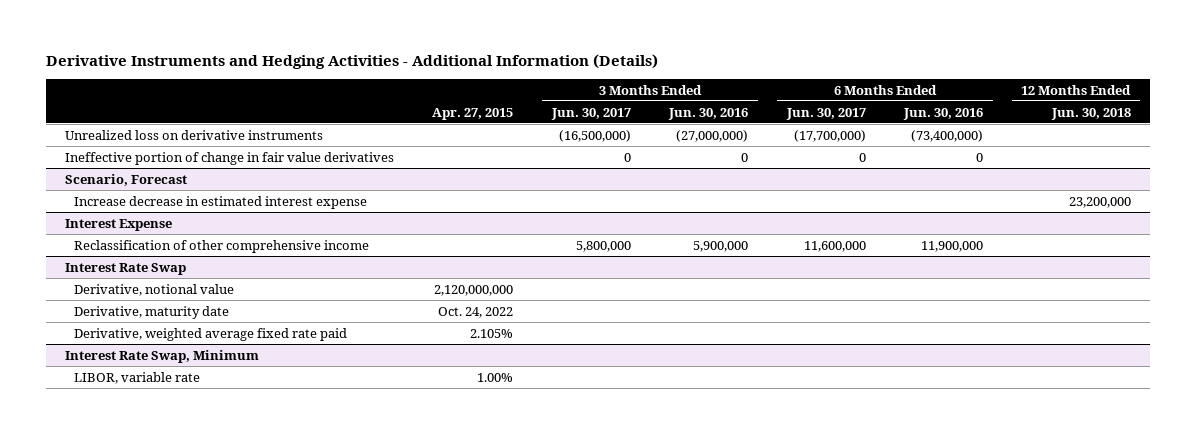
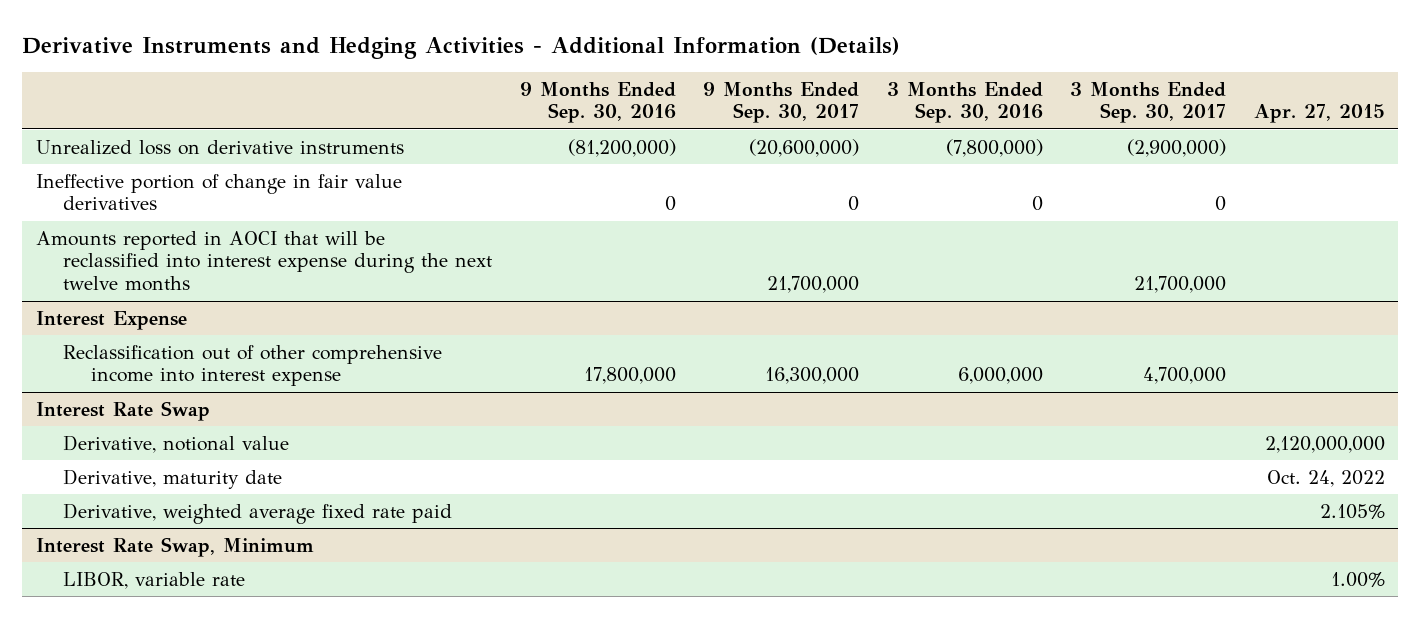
- | Apr. 27, 2015 | 3 Months Ended Jun. 30, 2017 | 3 Months Ended Jun. 30, 2016 | 6 Months Ended Jun. 30, 2017 | 6 Months Ended Jun. 30, 2016 | 12 Months Ended Jun. 30, 2018
+ | 9 Months Ended Sep. 30, 2016 | 9 Months Ended Sep. 30, 2017 | 3 Months Ended Sep. 30, 2016 | 3 Months Ended Sep. 30, 2017 | Apr. 27, 2015
- Scenario, Forecast
- Increase decrease in estimated interest expense | | | | | | 23,200,000
+ Amounts reported in AOCI that will be reclassified into interest expense during the next twelve months | | 21,700,000 | | 21,700,000 |
@ Interest Expense
- Reclassification of other comprehensive income | | 5,800,000 | 5,900,000 | 11,600,000 | 11,900,000 |
+ Reclassification out of other comprehensive income into interest expense | 17,800,000 | 16,300,000 | 6,000,000 | 4,700,000 |

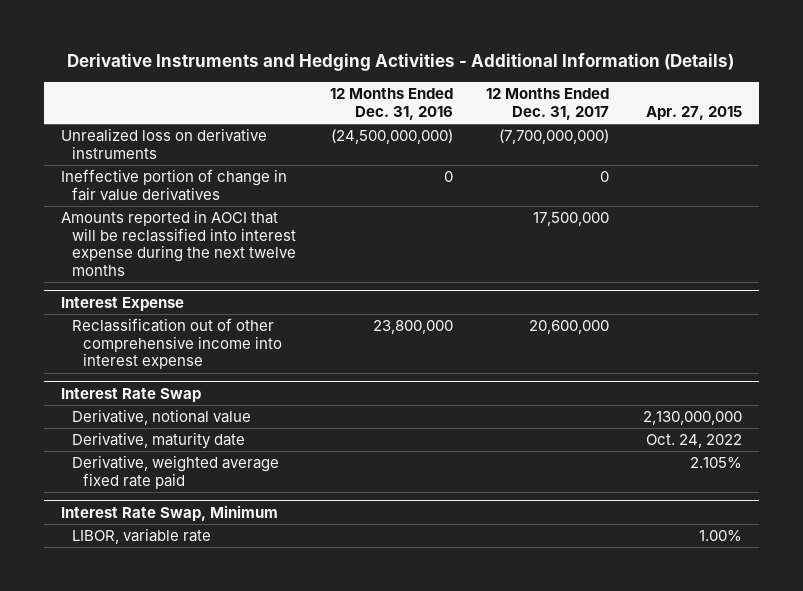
- | 9 Months Ended Sep. 30, 2016 | 9 Months Ended Sep. 30, 2017 | 3 Months Ended Sep. 30, 2016 | 3 Months Ended Sep. 30, 2017 | Apr. 27, 2015
+ | 12 Months Ended Dec. 31, 2016 | 12 Months Ended Dec. 31, 2017 | Apr. 27, 2015
@ Interest Rate Swap
- Derivative, notional value | | | | | 2,120,000,000
+ Derivative, notional value | | | 2,130,000,000

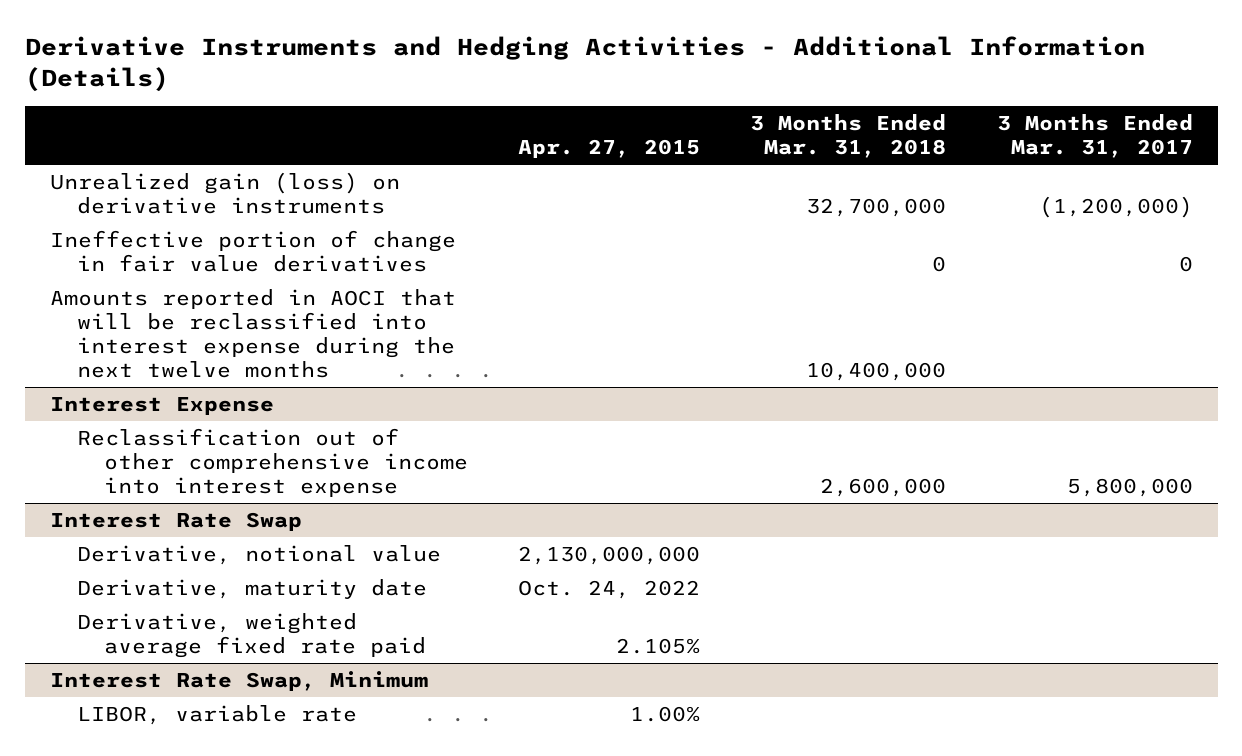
- | 12 Months Ended Dec. 31, 2016 | 12 Months Ended Dec. 31, 2017 | Apr. 27, 2015
+ | Apr. 27, 2015 | 3 Months Ended Mar. 31, 2018 | 3 Months Ended Mar. 31, 2017
- Unrealized loss on derivative instruments | (24,500,000,000) | (7,700,000,000) |
+ Unrealized gain (loss) on derivative instruments | | 32,700,000 | (1,200,000)

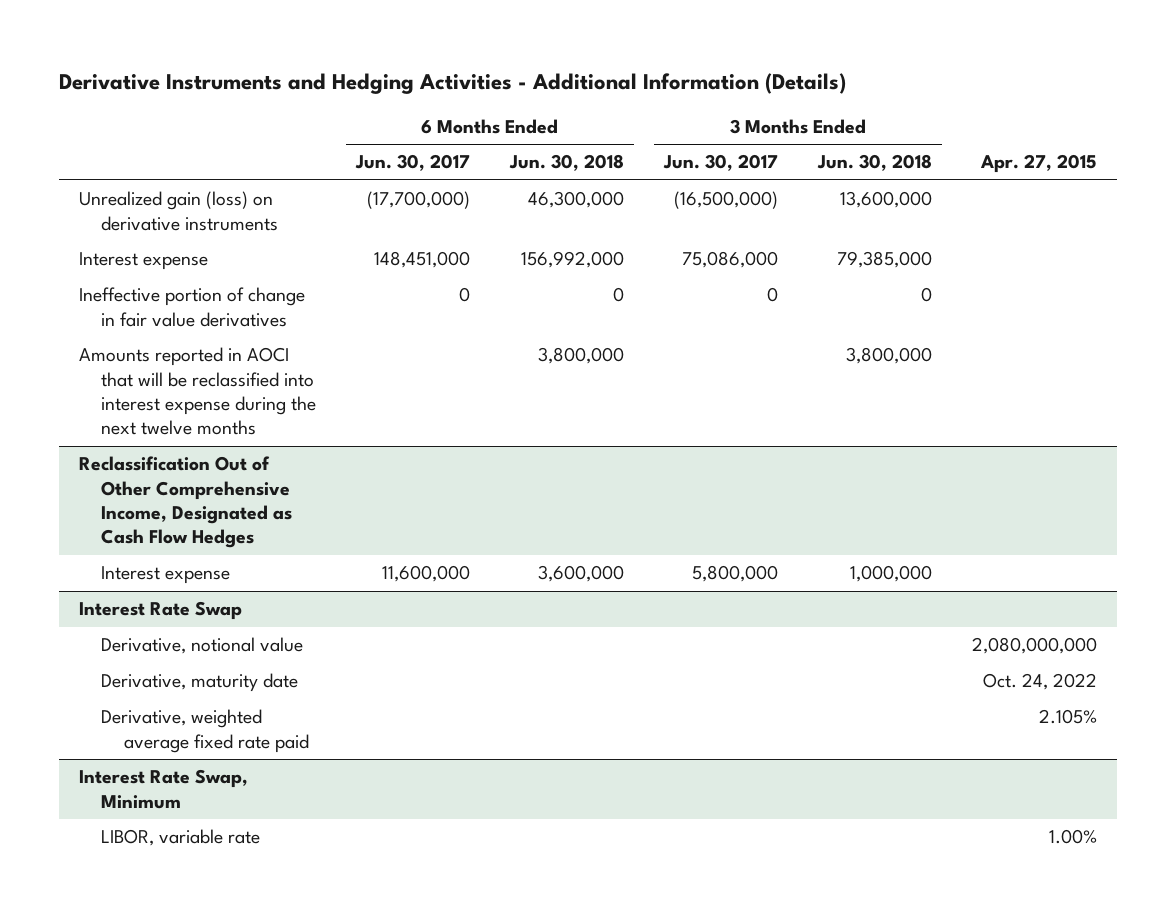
- | Apr. 27, 2015 | 3 Months Ended Mar. 31, 2018 | 3 Months Ended Mar. 31, 2017
+ | 6 Months Ended Jun. 30, 2017 | 6 Months Ended Jun. 30, 2018 | 3 Months Ended Jun. 30, 2017 | 3 Months Ended Jun. 30, 2018 | Apr. 27, 2015
+ Interest expense | 148,451,000 | 156,992,000 | 75,086,000 | 79,385,000 |
- Interest Expense
- Reclassification out of other comprehensive income into interest expense | | 2,600,000 | 5,800,000
+ Reclassification Out of Other Comprehensive Income, Designated as Cash Flow Hedges
+ Interest expense | 11,600,000 | 3,600,000 | 5,800,000 | 1,000,000 |
@ Interest Rate Swap
- Derivative, notional value | 2,130,000,000 | |
+ Derivative, notional value | | | | | 2,080,000,000

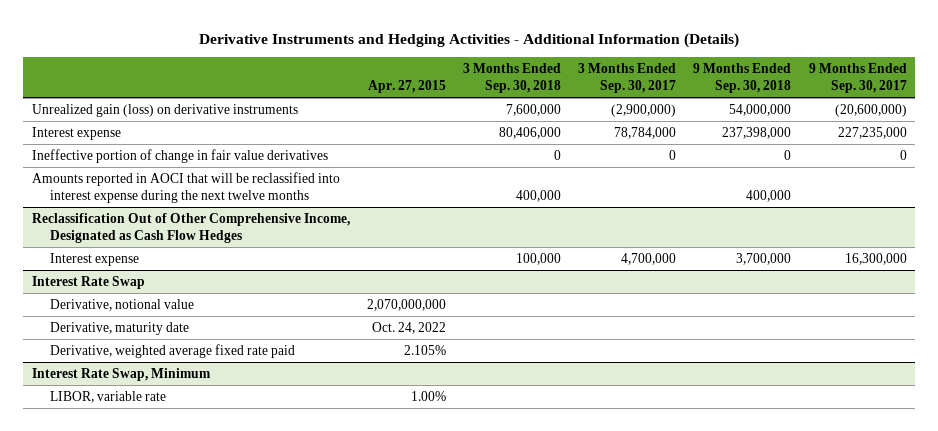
- | 6 Months Ended Jun. 30, 2017 | 6 Months Ended Jun. 30, 2018 | 3 Months Ended Jun. 30, 2017 | 3 Months Ended Jun. 30, 2018 | Apr. 27, 2015
+ | Apr. 27, 2015 | 3 Months Ended Sep. 30, 2018 | 3 Months Ended Sep. 30, 2017 | 9 Months Ended Sep. 30, 2018 | 9 Months Ended Sep. 30, 2017
@ Interest Rate Swap
- Derivative, notional value | | | | | 2,080,000,000
+ Derivative, notional value | 2,070,000,000 | | | |

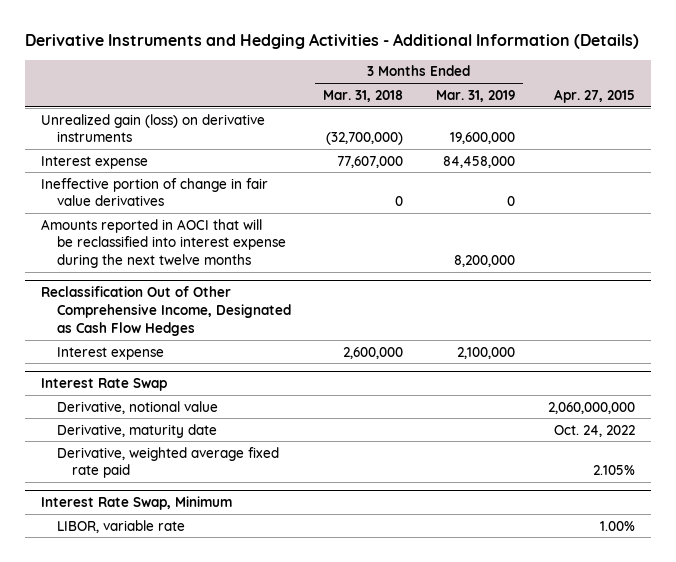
- | Apr. 27, 2015 | 3 Months Ended Sep. 30, 2018 | 3 Months Ended Sep. 30, 2017 | 9 Months Ended Sep. 30, 2018 | 9 Months Ended Sep. 30, 2017
+ | 3 Months Ended Mar. 31, 2018 | 3 Months Ended Mar. 31, 2019 | Apr. 27, 2015
@ Interest Rate Swap
- Derivative, notional value | 2,070,000,000 | | | |
+ Derivative, notional value | | | 2,060,000,000

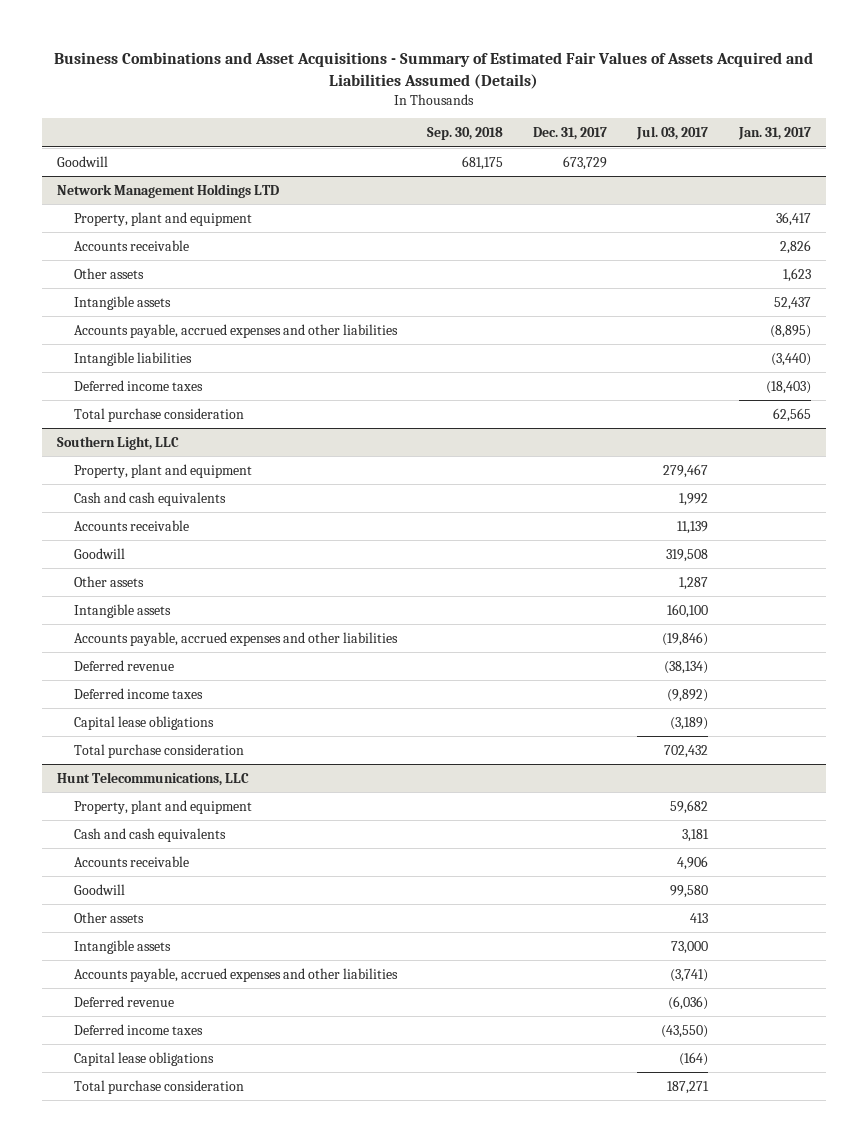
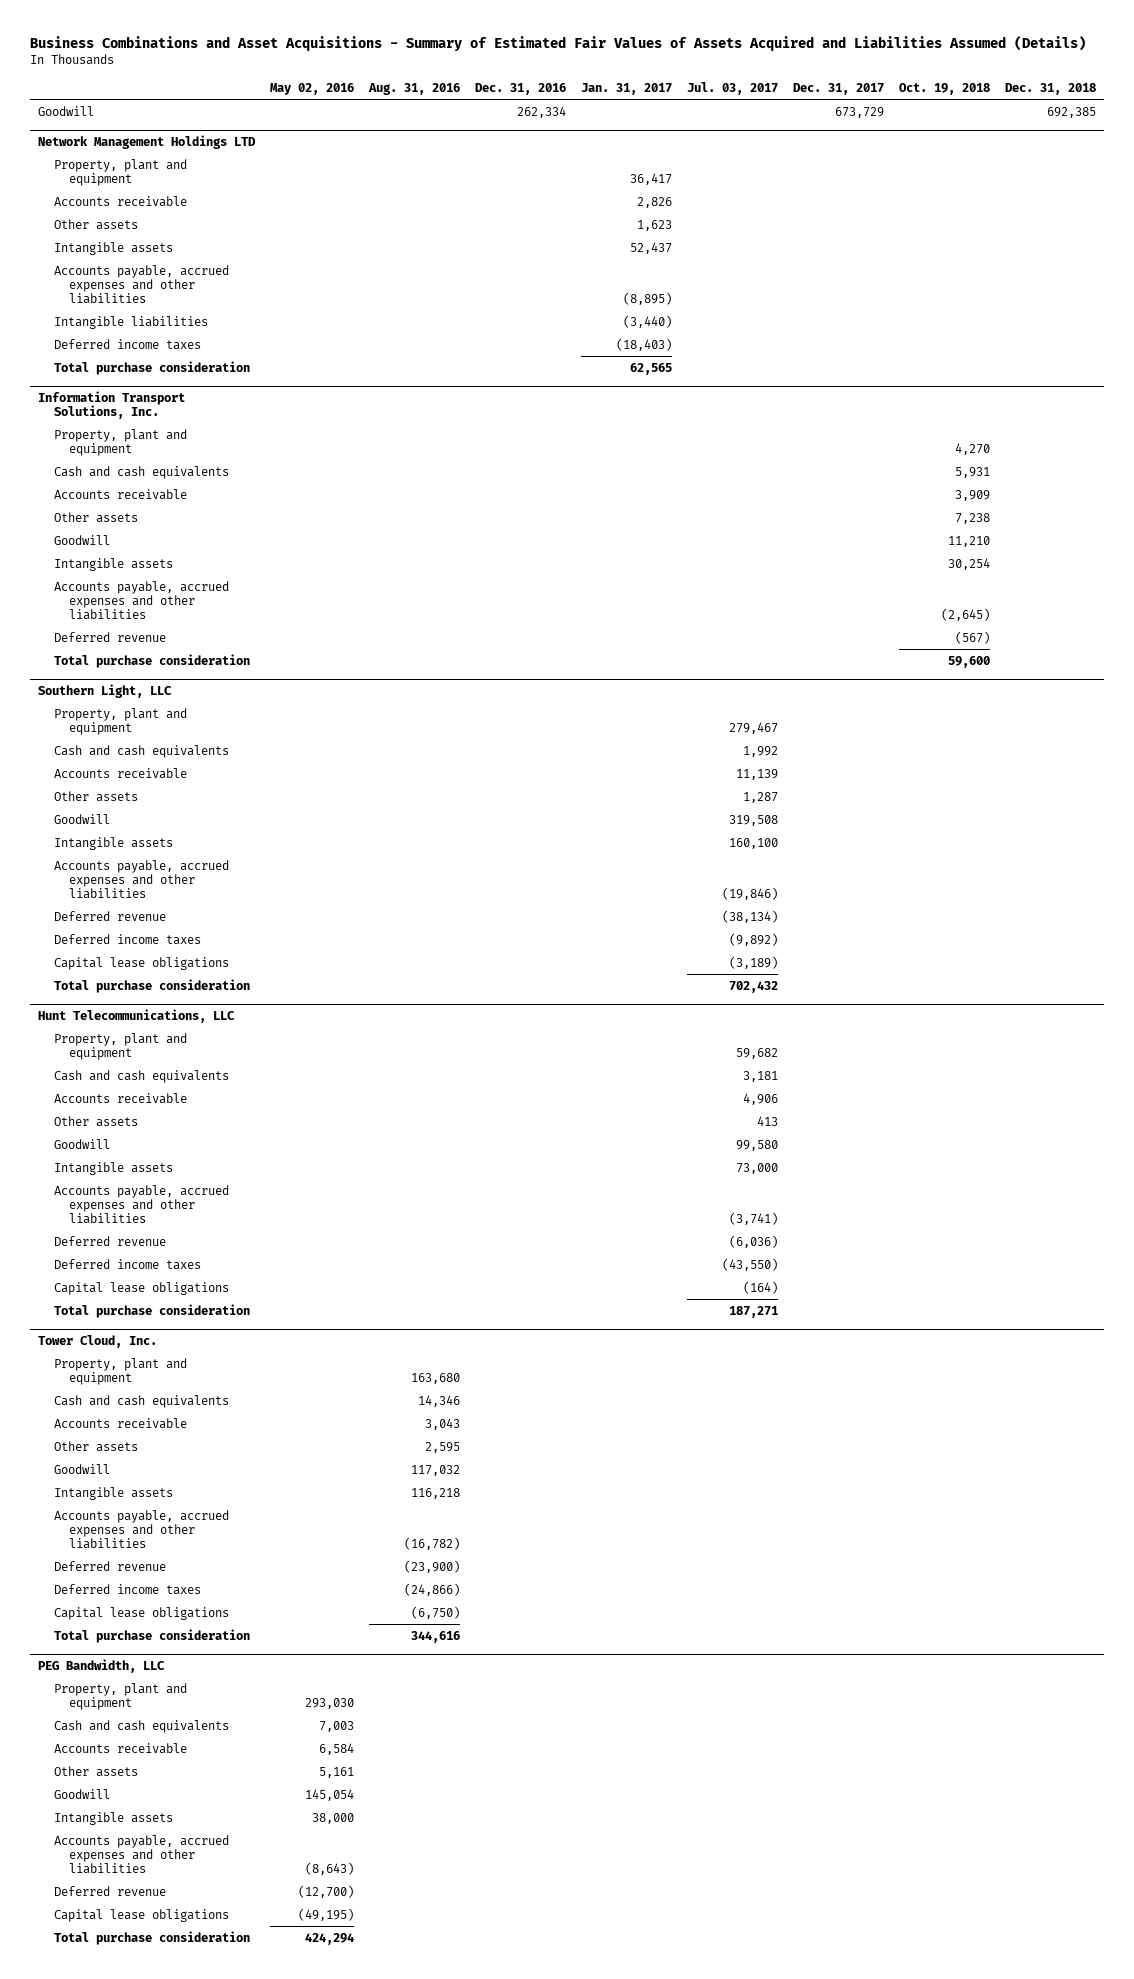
- | Sep. 30, 2018 | Dec. 31, 2017 | Jul. 03, 2017 | Jan. 31, 2017
+ | May 02, 2016 | Aug. 31, 2016 | Dec. 31, 2016 | Jan. 31, 2017 | Jul. 03, 2017 | Dec. 31, 2017 | Oct. 19, 2018 | Dec. 31, 2018
+ Information Transport Solutions, Inc.
+ Property, plant and equipment | | | | | | | 4,270 |
+ Cash and cash equivalents | | | | | | | 5,931 |
+ Accounts receivable | | | | | | | 3,909 |
+ Other assets | | | | | | | 7,238 |
+ Goodwill | | | | | | | 11,210 |
+ Intangible assets | | | | | | | 30,254 |
+ Accounts payable, accrued expenses and other liabilities | | | | | | | (2,645) |
+ Deferred revenue | | | | | | | (567) |
+ Total purchase consideration | | | | | | | 59,600 |
@ Southern Light, LLC
moved down: Goodwill | | | | | 319,508 | | |
@ Hunt Telecommunications, LLC
moved down: Goodwill | | | | | 99,580 | | |
+ Tower Cloud, Inc.
+ Property, plant and equipment | | 163,680 | | | | | |
+ Cash and cash equivalents | | 14,346 | | | | | |
+ Accounts receivable | | 3,043 | | | | | |
+ Other assets | | 2,595 | | | | | |
+ Goodwill | | 117,032 | | | | | |
+ Intangible assets | | 116,218 | | | | | |
+ Accounts payable, accrued expenses and other liabilities | | (16,782) | | | | | |
+ Deferred revenue | | (23,900) | | | | | |
+ Deferred income taxes | | (24,866) | | | | | |
+ Capital lease obligations | | (6,750) | | | | | |
+ Total purchase consideration | | 344,616 | | | | | |
+ PEG Bandwidth, LLC
+ Property, plant and equipment | 293,030 | | | | | | |
+ Cash and cash equivalents | 7,003 | | | | | | |
+ Accounts receivable | 6,584 | | | | | | |
+ Other assets | 5,161 | | | | | | |
+ Goodwill | 145,054 | | | | | | |
+ Intangible assets | 38,000 | | | | | | |
+ Accounts payable, accrued expenses and other liabilities | (8,643) | | | | | | |
+ Deferred revenue | (12,700) | | | | | | |
+ Capital lease obligations | (49,195) | | | | | | |
+ Total purchase consideration | 424,294 | | | | | | |

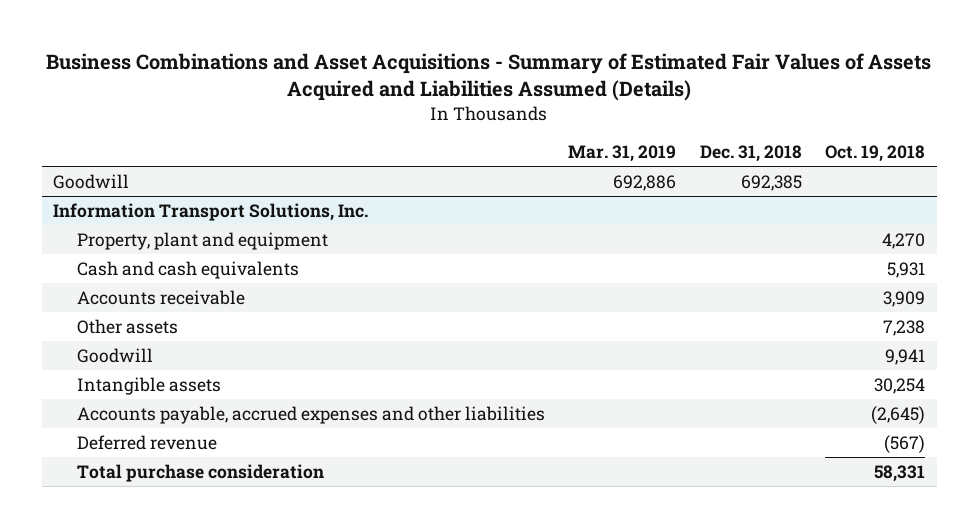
- | May 02, 2016 | Aug. 31, 2016 | Dec. 31, 2016 | Jan. 31, 2017 | Jul. 03, 2017 | Dec. 31, 2017 | Oct. 19, 2018 | Dec. 31, 2018
+ | Mar. 31, 2019 | Dec. 31, 2018 | Oct. 19, 2018
- Network Management Holdings LTD
- Property, plant and equipment | | | | 36,417 | | | |
- Accounts receivable | | | | 2,826 | | | |
- Other assets | | | | 1,623 | | | |
- Intangible assets | | | | 52,437 | | | |
- Accounts payable, accrued expenses and other liabilities | | | | (8,895) | | | |
- Intangible liabilities | | | | (3,440) | | | |
- Deferred income taxes | | | | (18,403) | | | |
- Total purchase consideration | | | | 62,565 | | | |
@ Information Transport Solutions, Inc.
- Goodwill | | | | | | | 11,210 |
+ Goodwill | | | 9,941
- Total purchase consideration | | | | | | | 59,600 |
- Southern Light, LLC
- Property, plant and equipment | | | | | 279,467 | | |
- Cash and cash equivalents | | | | | 1,992 | | |
- Accounts receivable | | | | | 11,139 | | |
- Other assets | | | | | 1,287 | | |
- Goodwill | | | | | 319,508 | | |
- Intangible assets | | | | | 160,100 | | |
- Accounts payable, accrued expenses and other liabilities | | | | | (19,846) | | |
- Deferred revenue | | | | | (38,134) | | |
- Deferred income taxes | | | | | (9,892) | | |
- Capital lease obligations | | | | | (3,189) | | |
- Total purchase consideration | | | | | 702,432 | | |
- Hunt Telecommunications, LLC
- Property, plant and equipment | | | | | 59,682 | | |
- Cash and cash equivalents | | | | | 3,181 | | |
- Accounts receivable | | | | | 4,906 | | |
- Other assets | | | | | 413 | | |
- Goodwill | | | | | 99,580 | | |
- Intangible assets | | | | | 73,000 | | |
- Accounts payable, accrued expenses and other liabilities | | | | | (3,741) | | |
- Deferred revenue | | | | | (6,036) | | |
- Deferred income taxes | | | | | (43,550) | | |
- Capital lease obligations | | | | | (164) | | |
- Total purchase consideration | | | | | 187,271 | | |
- Tower Cloud, Inc.
- Property, plant and equipment | | 163,680 | | | | | |
- Cash and cash equivalents | | 14,346 | | | | | |
- Accounts receivable | | 3,043 | | | | | |
- Other assets | | 2,595 | | | | | |
- Goodwill | | 117,032 | | | | | |
- Intangible assets | | 116,218 | | | | | |
- Accounts payable, accrued expenses and other liabilities | | (16,782) | | | | | |
- Deferred revenue | | (23,900) | | | | | |
- Deferred income taxes | | (24,866) | | | | | |
- Capital lease obligations | | (6,750) | | | | | |
- Total purchase consideration | | 344,616 | | | | | |
- PEG Bandwidth, LLC
- Property, plant and equipment | 293,030 | | | | | | |
- Cash and cash equivalents | 7,003 | | | | | | |
- Accounts receivable | 6,584 | | | | | | |
- Other assets | 5,161 | | | | | | |
- Goodwill | 145,054 | | | | | | |
- Intangible assets | 38,000 | | | | | | |
- Accounts payable, accrued expenses and other liabilities | (8,643) | | | | | | |
- Deferred revenue | (12,700) | | | | | | |
- Capital lease obligations | (49,195) | | | | | | |
- Total purchase consideration | 424,294 | | | | | | |
@ Information Transport Solutions, Inc.
+ Total purchase consideration | | | 58,331

